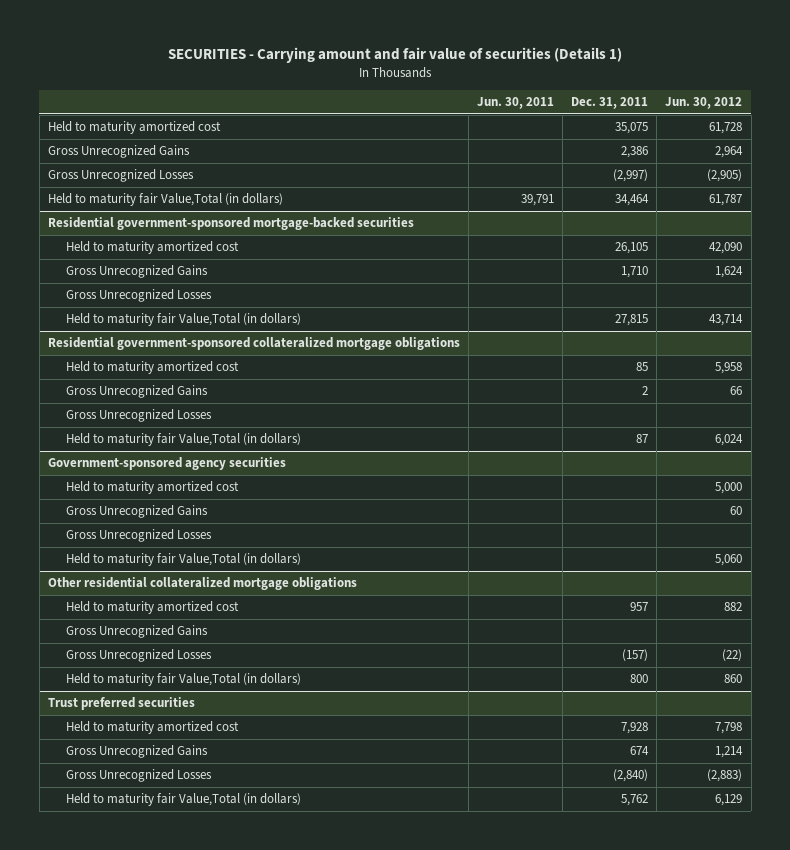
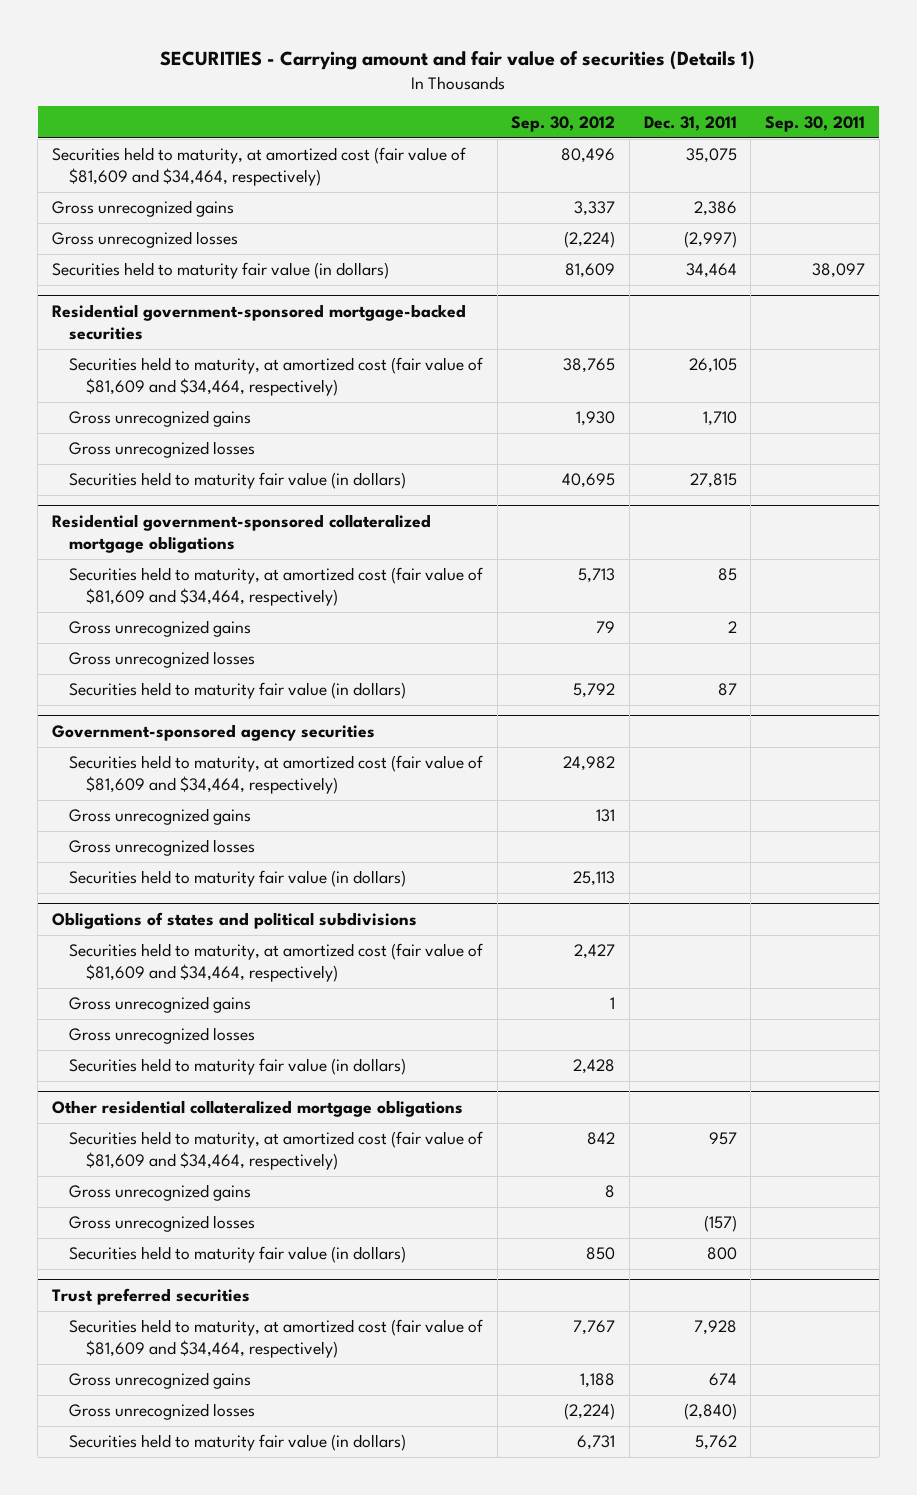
- | Jun. 30, 2011 | Dec. 31, 2011 | Jun. 30, 2012
+ | Sep. 30, 2012 | Dec. 31, 2011 | Sep. 30, 2011
- Held to maturity amortized cost | | 35,075 | 61,728
- Gross Unrecognized Gains | | 2,386 | 2,964
- Gross Unrecognized Losses | | (2,997) | (2,905)
- Held to maturity fair Value,Total (in dollars) | 39,791 | 34,464 | 61,787
+ Securities held to maturity, at amortized cost (fair value of $81,609 and $34,464, respectively) | 80,496 | 35,075 |
+ Gross unrecognized gains | 3,337 | 2,386 |
+ Gross unrecognized losses | (2,224) | (2,997) |
+ Securities held to maturity fair value (in dollars) | 81,609 | 34,464 | 38,097
@ Residential government-sponsored mortgage-backed securities
- Held to maturity amortized cost | | 26,105 | 42,090
- Gross Unrecognized Gains | | 1,710 | 1,624
- Gross Unrecognized Losses
- Held to maturity fair Value,Total (in dollars) | | 27,815 | 43,714
+ Securities held to maturity, at amortized cost (fair value of $81,609 and $34,464, respectively) | 38,765 | 26,105 |
+ Gross unrecognized gains | 1,930 | 1,710 |
+ Gross unrecognized losses
+ Securities held to maturity fair value (in dollars) | 40,695 | 27,815 |
@ Residential government-sponsored collateralized mortgage obligations
- Held to maturity amortized cost | | 85 | 5,958
- Gross Unrecognized Gains | | 2 | 66
- Gross Unrecognized Losses
- Held to maturity fair Value,Total (in dollars) | | 87 | 6,024
+ Securities held to maturity, at amortized cost (fair value of $81,609 and $34,464, respectively) | 5,713 | 85 |
+ Gross unrecognized gains | 79 | 2 |
+ Gross unrecognized losses
+ Securities held to maturity fair value (in dollars) | 5,792 | 87 |
@ Government-sponsored agency securities
- Held to maturity amortized cost | | | 5,000
- Gross Unrecognized Gains | | | 60
- Gross Unrecognized Losses
- Held to maturity fair Value,Total (in dollars) | | | 5,060
+ Securities held to maturity, at amortized cost (fair value of $81,609 and $34,464, respectively) | 24,982 | |
+ Gross unrecognized gains | 131 | |
+ Gross unrecognized losses
+ Securities held to maturity fair value (in dollars) | 25,113 | |
+ Obligations of states and political subdivisions
+ Securities held to maturity, at amortized cost (fair value of $81,609 and $34,464, respectively) | 2,427 | |
+ Gross unrecognized gains | 1 | |
+ Gross unrecognized losses
+ Securities held to maturity fair value (in dollars) | 2,428 | |
@ Other residential collateralized mortgage obligations
- Held to maturity amortized cost | | 957 | 882
- Gross Unrecognized Gains
- Gross Unrecognized Losses | | (157) | (22)
- Held to maturity fair Value,Total (in dollars) | | 800 | 860
+ Securities held to maturity, at amortized cost (fair value of $81,609 and $34,464, respectively) | 842 | 957 |
+ Gross unrecognized gains | 8 | |
+ Gross unrecognized losses | | (157) |
+ Securities held to maturity fair value (in dollars) | 850 | 800 |
@ Trust preferred securities
- Held to maturity amortized cost | | 7,928 | 7,798
- Gross Unrecognized Gains | | 674 | 1,214
- Gross Unrecognized Losses | | (2,840) | (2,883)
- Held to maturity fair Value,Total (in dollars) | | 5,762 | 6,129
+ Securities held to maturity, at amortized cost (fair value of $81,609 and $34,464, respectively) | 7,767 | 7,928 |
+ Gross unrecognized gains | 1,188 | 674 |
+ Gross unrecognized losses | (2,224) | (2,840) |
+ Securities held to maturity fair value (in dollars) | 6,731 | 5,762 |

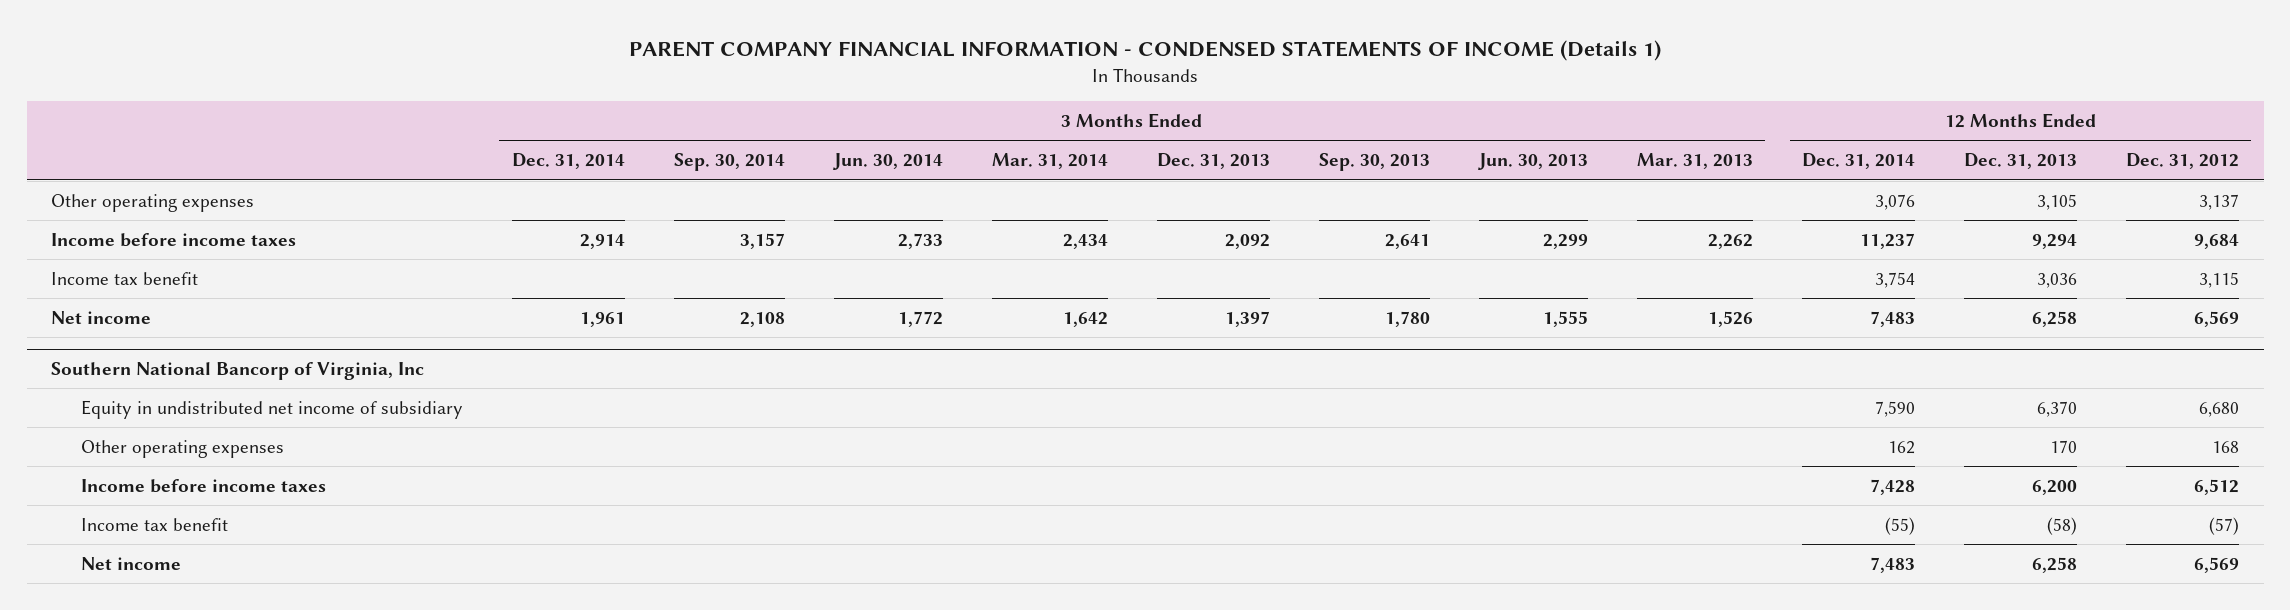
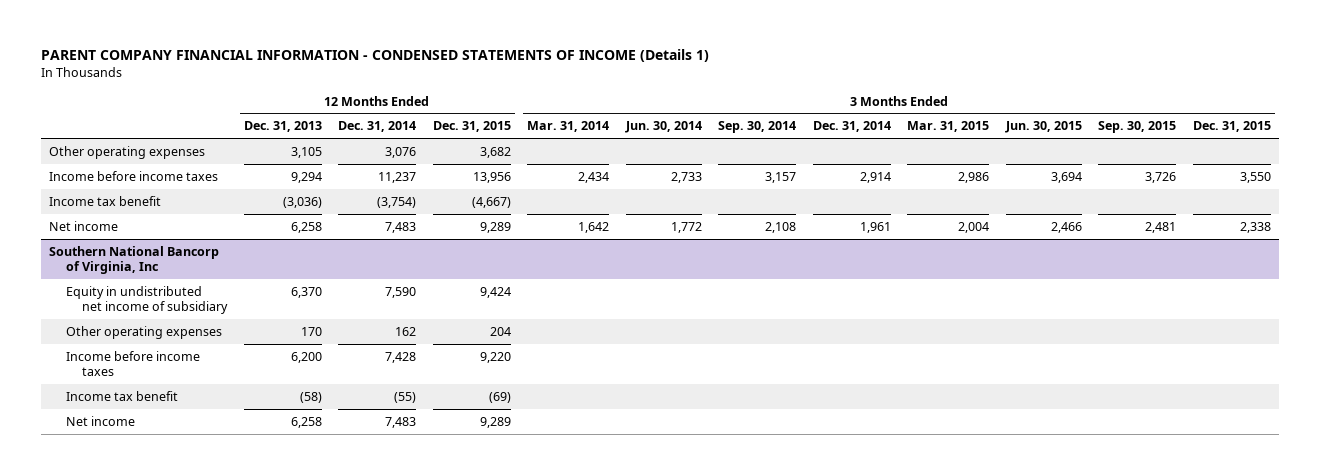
- | 3 Months Ended Dec. 31, 2014 | 3 Months Ended Sep. 30, 2014 | 3 Months Ended Jun. 30, 2014 | 3 Months Ended Mar. 31, 2014 | 3 Months Ended Dec. 31, 2013 | 3 Months Ended Sep. 30, 2013 | 3 Months Ended Jun. 30, 2013 | 3 Months Ended Mar. 31, 2013 | 12 Months Ended Dec. 31, 2014 | 12 Months Ended Dec. 31, 2013 | 12 Months Ended Dec. 31, 2012
+ | 12 Months Ended Dec. 31, 2013 | 12 Months Ended Dec. 31, 2014 | 12 Months Ended Dec. 31, 2015 | 3 Months Ended Mar. 31, 2014 | 3 Months Ended Jun. 30, 2014 | 3 Months Ended Sep. 30, 2014 | 3 Months Ended Dec. 31, 2014 | 3 Months Ended Mar. 31, 2015 | 3 Months Ended Jun. 30, 2015 | 3 Months Ended Sep. 30, 2015 | 3 Months Ended Dec. 31, 2015
- Income tax benefit | | | | | | | | | 3,754 | 3,036 | 3,115
+ Income tax benefit | (3,036) | (3,754) | (4,667) | | | | | | | |

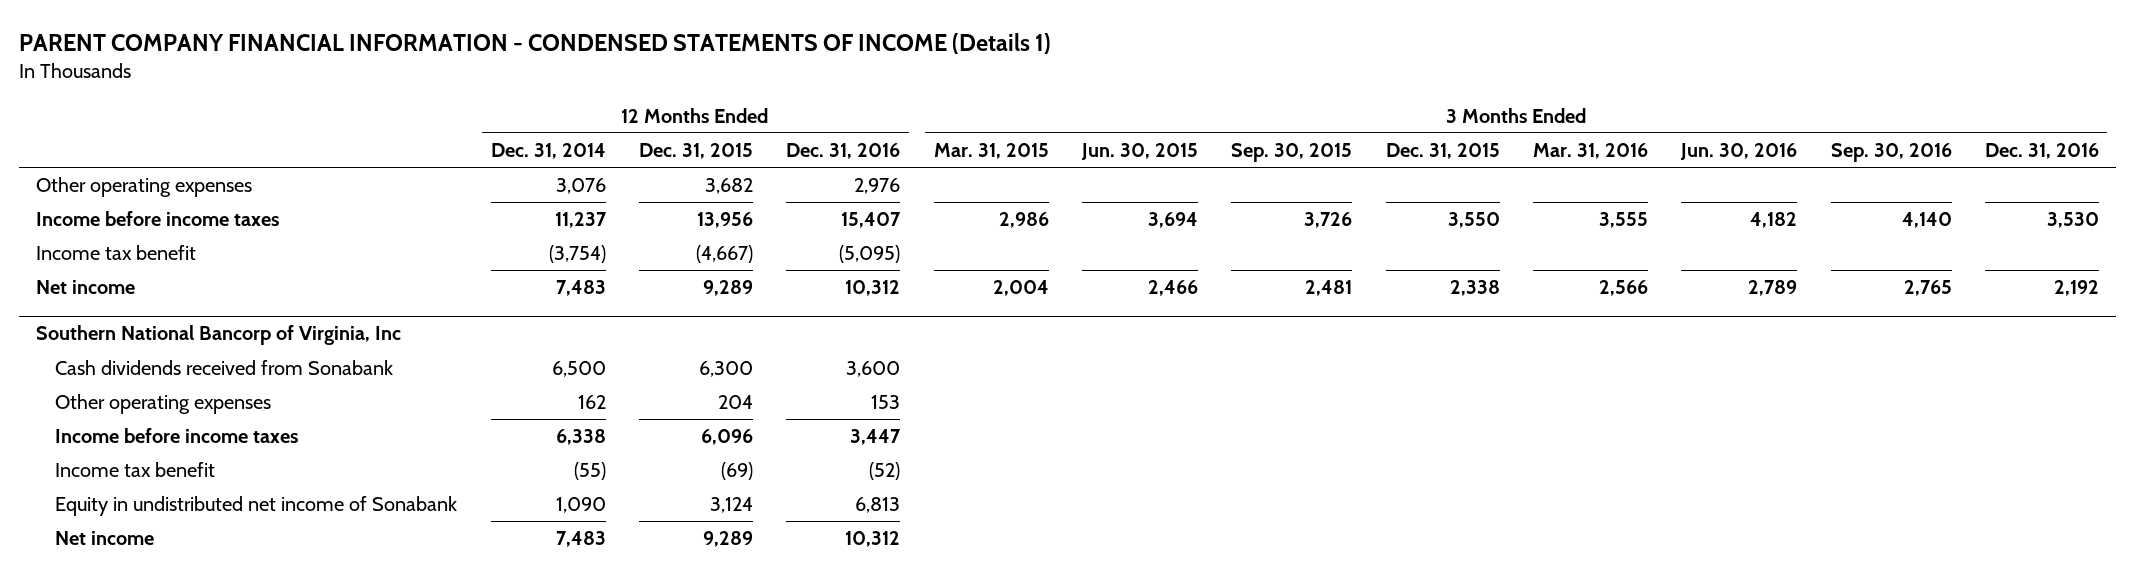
- | 12 Months Ended Dec. 31, 2013 | 12 Months Ended Dec. 31, 2014 | 12 Months Ended Dec. 31, 2015 | 3 Months Ended Mar. 31, 2014 | 3 Months Ended Jun. 30, 2014 | 3 Months Ended Sep. 30, 2014 | 3 Months Ended Dec. 31, 2014 | 3 Months Ended Mar. 31, 2015 | 3 Months Ended Jun. 30, 2015 | 3 Months Ended Sep. 30, 2015 | 3 Months Ended Dec. 31, 2015
+ | 12 Months Ended Dec. 31, 2014 | 12 Months Ended Dec. 31, 2015 | 12 Months Ended Dec. 31, 2016 | 3 Months Ended Mar. 31, 2015 | 3 Months Ended Jun. 30, 2015 | 3 Months Ended Sep. 30, 2015 | 3 Months Ended Dec. 31, 2015 | 3 Months Ended Mar. 31, 2016 | 3 Months Ended Jun. 30, 2016 | 3 Months Ended Sep. 30, 2016 | 3 Months Ended Dec. 31, 2016
@ Southern National Bancorp of Virginia, Inc
- Equity in undistributed net income of subsidiary | 6,370 | 7,590 | 9,424 | | | | | | | |
+ Cash dividends received from Sonabank | 6,500 | 6,300 | 3,600 | | | | | | | |
- Income before income taxes | 6,200 | 7,428 | 9,220 | | | | | | | |
+ Income before income taxes | 6,338 | 6,096 | 3,447 | | | | | | | |
+ Equity in undistributed net income of Sonabank | 1,090 | 3,124 | 6,813 | | | | | | | |

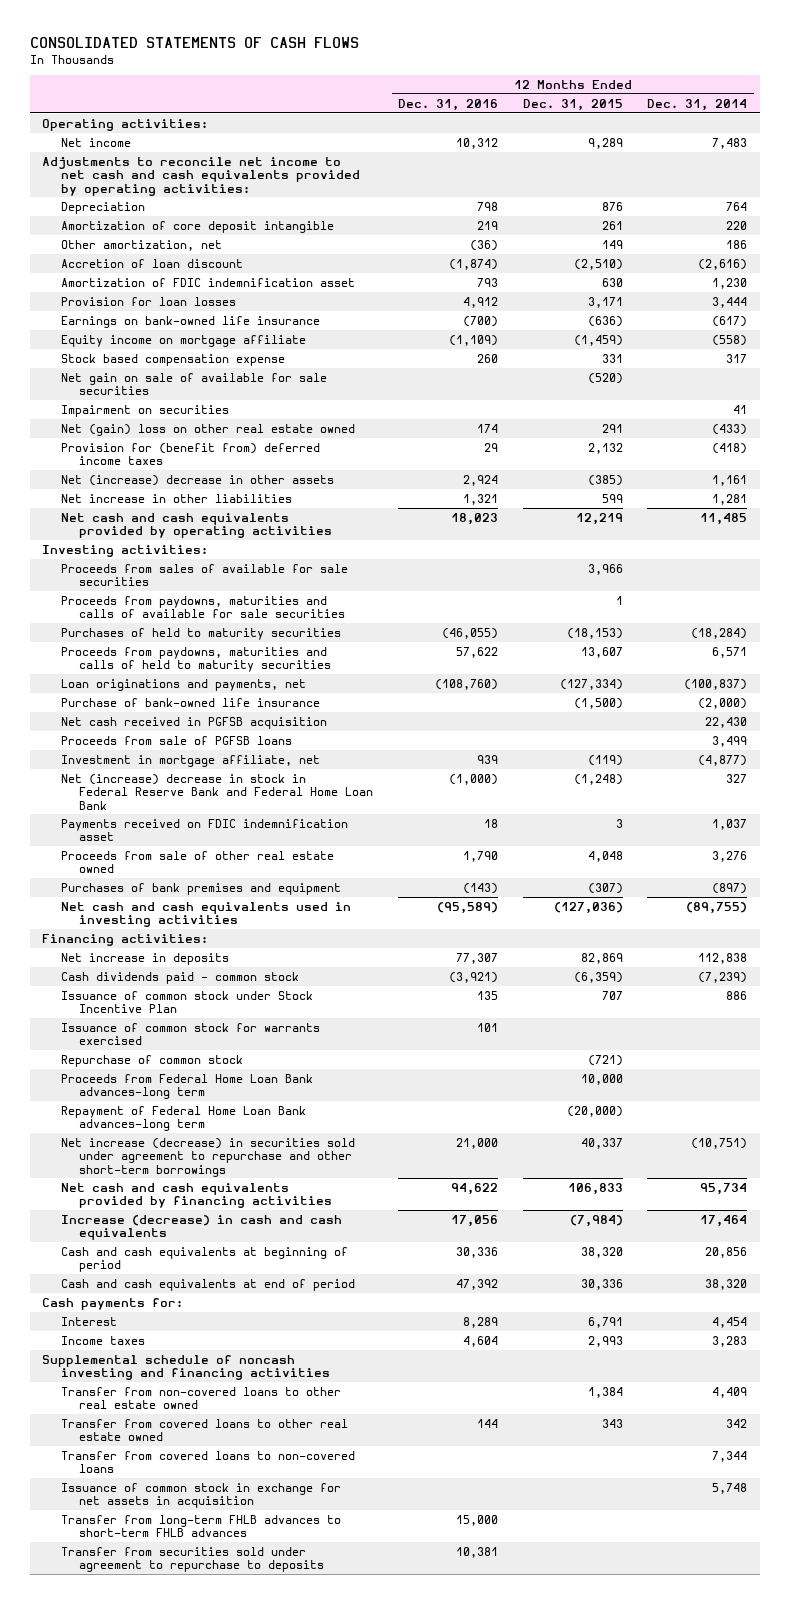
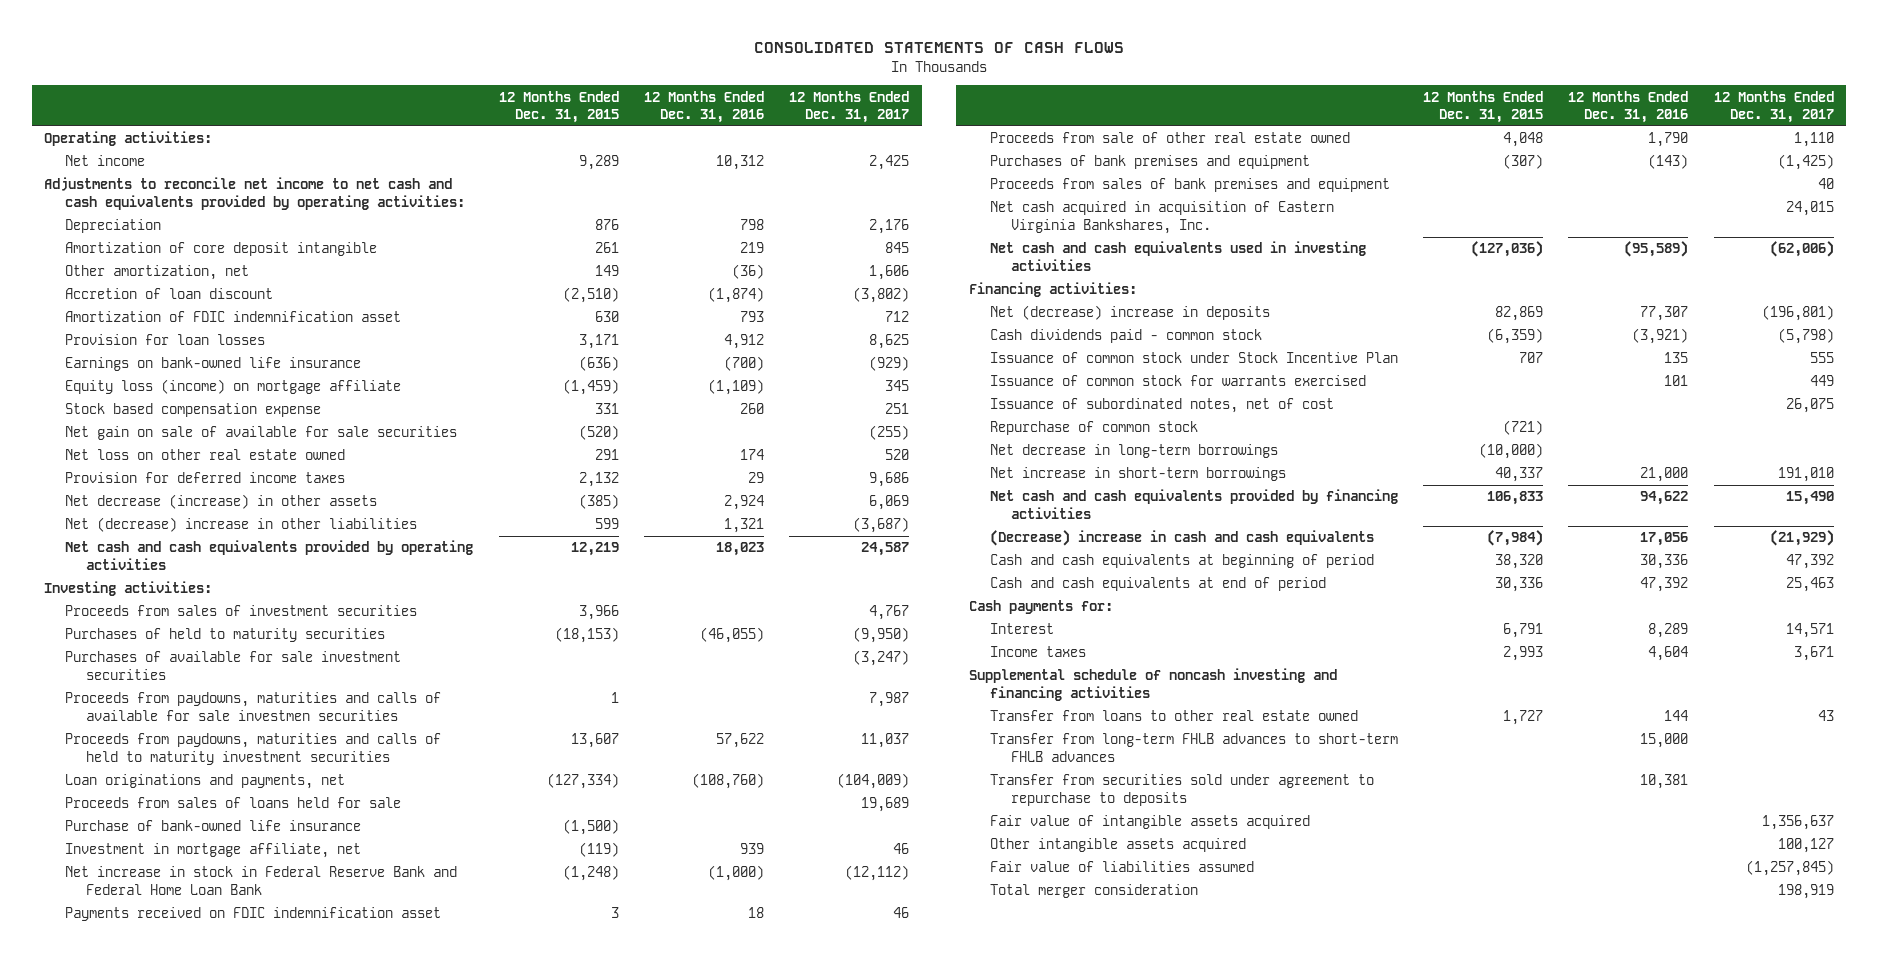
- | 12 Months Ended Dec. 31, 2016 | 12 Months Ended Dec. 31, 2015 | 12 Months Ended Dec. 31, 2014
+ | 12 Months Ended Dec. 31, 2015 | 12 Months Ended Dec. 31, 2016 | 12 Months Ended Dec. 31, 2017
- Equity income on mortgage affiliate | (1,109) | (1,459) | (558)
+ Equity loss (income) on mortgage affiliate | (1,459) | (1,109) | 345
- Impairment on securities | | | 41
- Net (gain) loss on other real estate owned | 174 | 291 | (433)
- Provision for (benefit from) deferred income taxes | 29 | 2,132 | (418)
- Net (increase) decrease in other assets | 2,924 | (385) | 1,161
- Net increase in other liabilities | 1,321 | 599 | 1,281
+ Net loss on other real estate owned | 291 | 174 | 520
+ Provision for deferred income taxes | 2,132 | 29 | 9,686
+ Net decrease (increase) in other assets | (385) | 2,924 | 6,069
+ Net (decrease) increase in other liabilities | 599 | 1,321 | (3,687)
- Proceeds from sales of available for sale securities | | 3,966 |
- Proceeds from paydowns, maturities and calls of available for sale securities | | 1 |
+ Proceeds from sales of investment securities | 3,966 | | 4,767
- Proceeds from paydowns, maturities and calls of held to maturity securities | 57,622 | 13,607 | 6,571
+ Purchases of available for sale investment securities | | | (3,247)
+ Proceeds from paydowns, maturities and calls of available for sale investmen securities | 1 | | 7,987
+ Proceeds from paydowns, maturities and calls of held to maturity investment securities | 13,607 | 57,622 | 11,037
+ Proceeds from sales of loans held for sale | | | 19,689
- Net cash received in PGFSB acquisition | | | 22,430
- Proceeds from sale of PGFSB loans | | | 3,499
- Net (increase) decrease in stock in Federal Reserve Bank and Federal Home Loan Bank | (1,000) | (1,248) | 327
+ Net increase in stock in Federal Reserve Bank and Federal Home Loan Bank | (1,248) | (1,000) | (12,112)
+ Proceeds from sales of bank premises and equipment | | | 40
+ Net cash acquired in acquisition of Eastern Virginia Bankshares, Inc. | | | 24,015
- Net increase in deposits | 77,307 | 82,869 | 112,838
+ Net (decrease) increase in deposits | 82,869 | 77,307 | (196,801)
+ Issuance of subordinated notes, net of cost | | | 26,075
- Proceeds from Federal Home Loan Bank advances-long term | | 10,000 |
- Repayment of Federal Home Loan Bank advances-long term | | (20,000) |
- Net increase (decrease) in securities sold under agreement to repurchase and other short-term borrowings | 21,000 | 40,337 | (10,751)
+ Net decrease in long-term borrowings | (10,000) | |
+ Net increase in short-term borrowings | 40,337 | 21,000 | 191,010
- Increase (decrease) in cash and cash equivalents | 17,056 | (7,984) | 17,464
+ (Decrease) increase in cash and cash equivalents | (7,984) | 17,056 | (21,929)
- Transfer from non-covered loans to other real estate owned | | 1,384 | 4,409
- Transfer from covered loans to other real estate owned | 144 | 343 | 342
- Transfer from covered loans to non-covered loans | | | 7,344
- Issuance of common stock in exchange for net assets in acquisition | | | 5,748
+ Transfer from loans to other real estate owned | 1,727 | 144 | 43
+ Fair value of intangible assets acquired | | | 1,356,637
+ Other intangible assets acquired | | | 100,127
+ Fair value of liabilities assumed | | | (1,257,845)
+ Total merger consideration | | | 198,919

